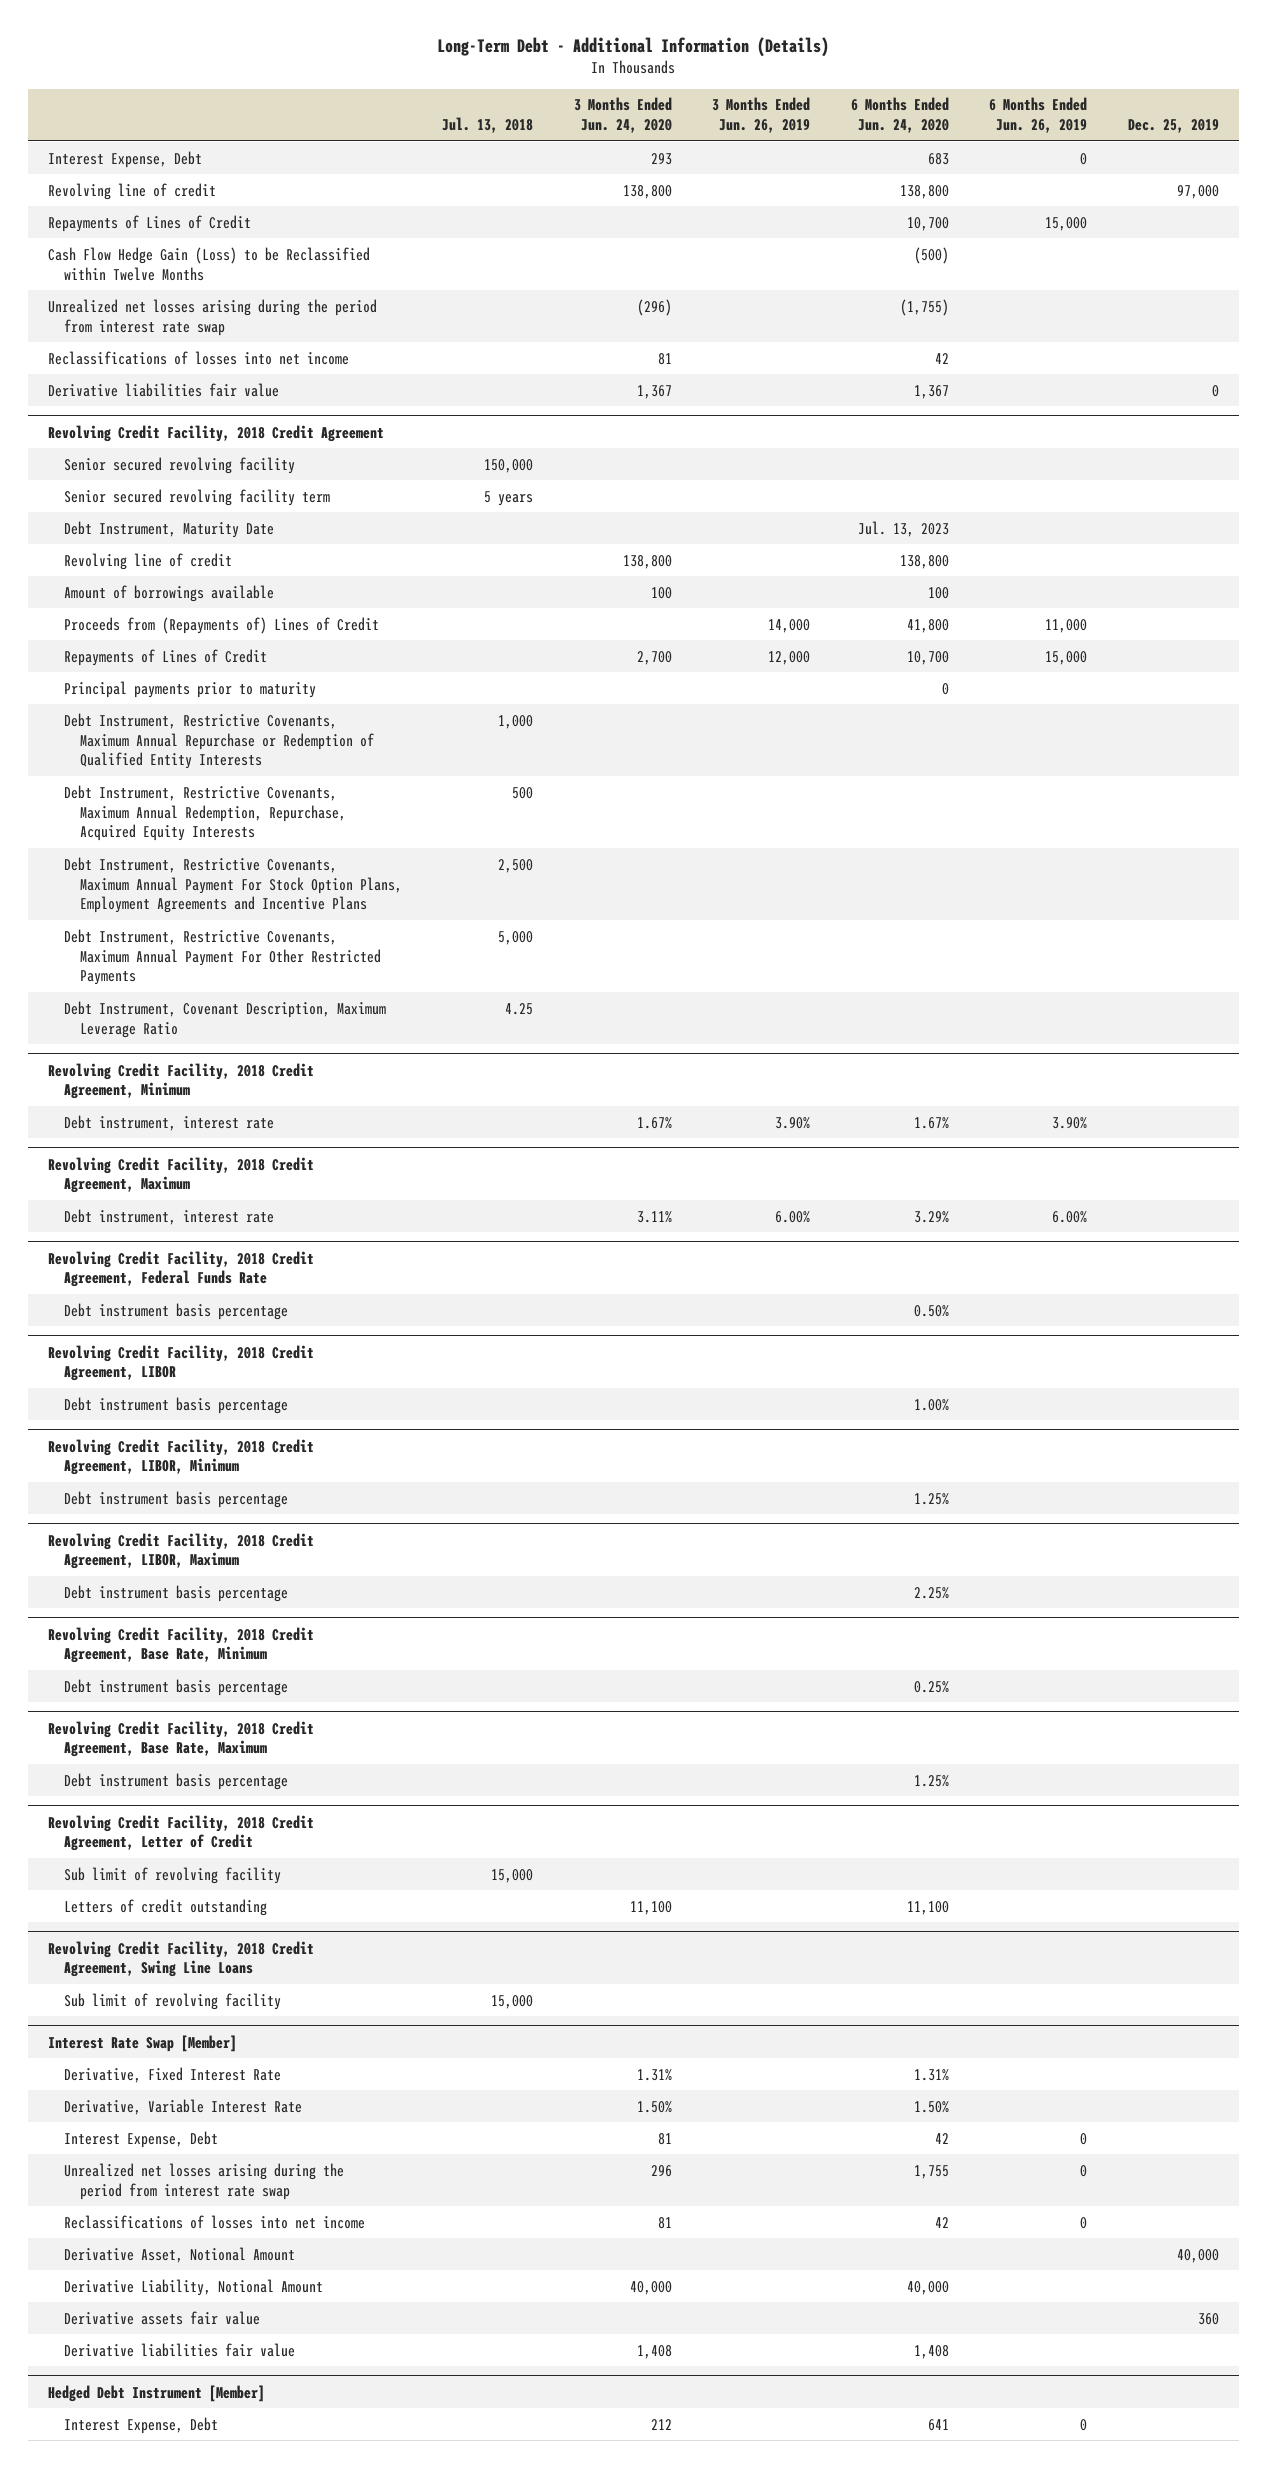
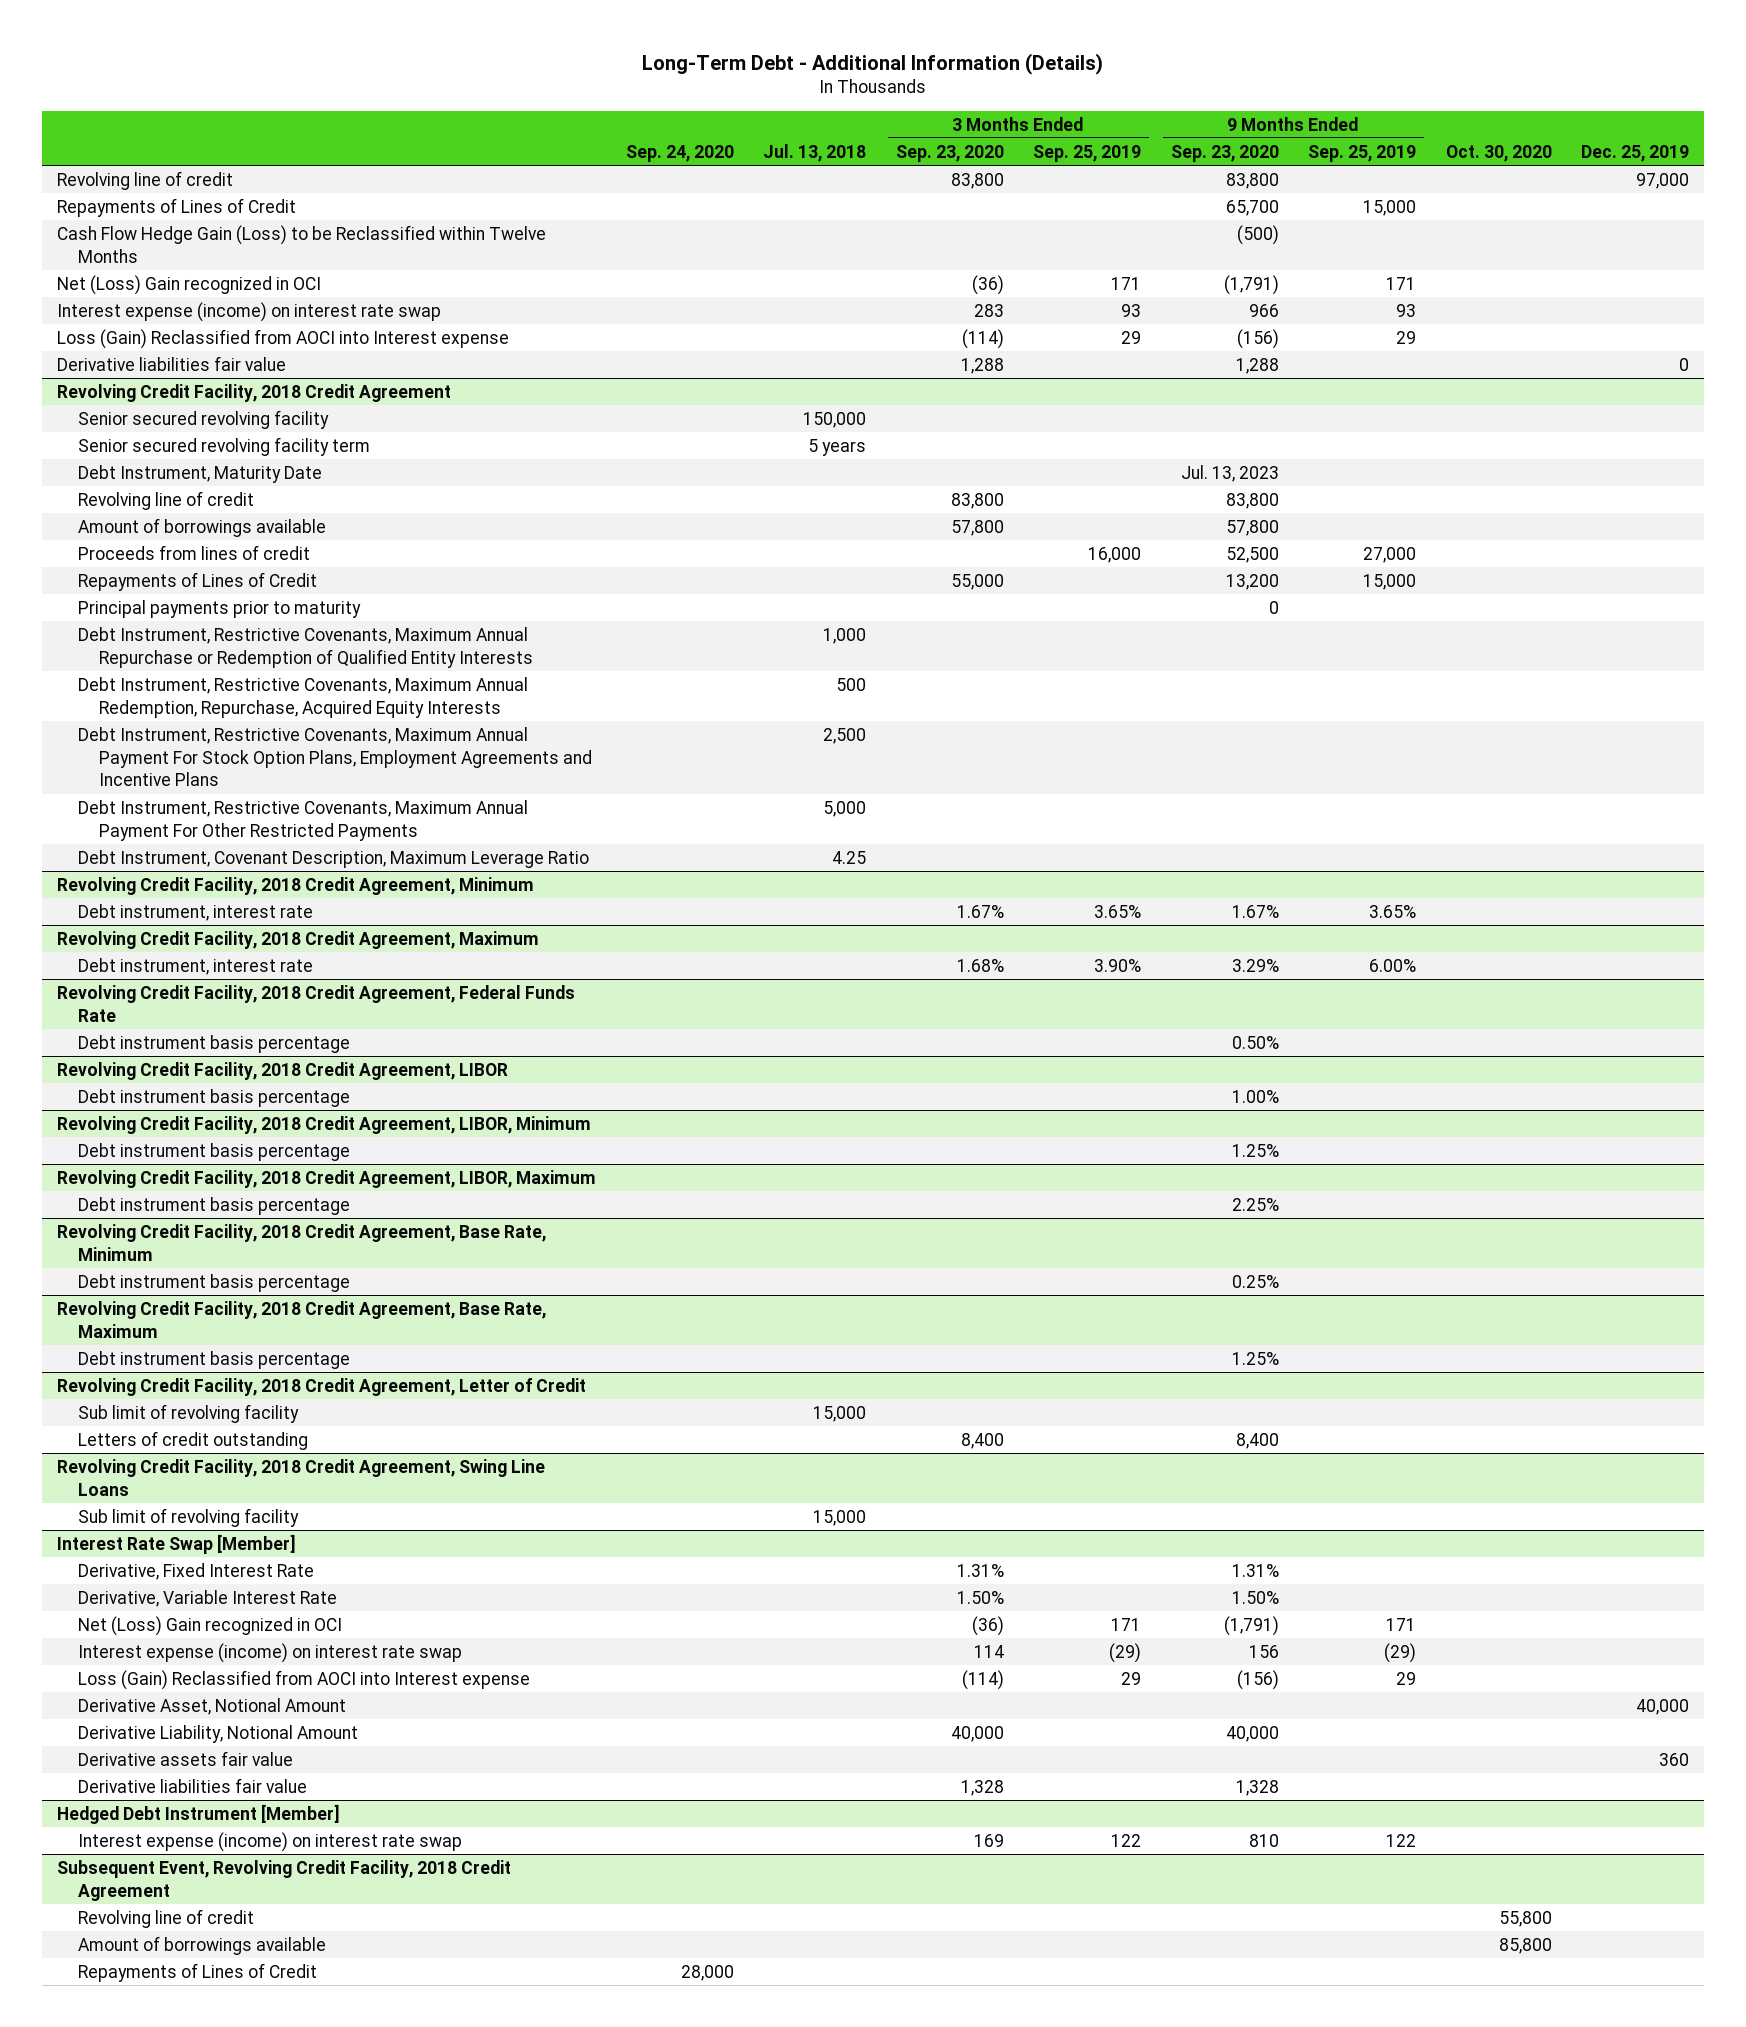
- | Jul. 13, 2018 | 3 Months Ended Jun. 24, 2020 | 3 Months Ended Jun. 26, 2019 | 6 Months Ended Jun. 24, 2020 | 6 Months Ended Jun. 26, 2019 | Dec. 25, 2019
+ | Sep. 24, 2020 | Jul. 13, 2018 | 3 Months Ended Sep. 23, 2020 | 3 Months Ended Sep. 25, 2019 | 9 Months Ended Sep. 23, 2020 | 9 Months Ended Sep. 25, 2019 | Oct. 30, 2020 | Dec. 25, 2019
- Interest Expense, Debt | | 293 | | 683 | 0 |
- Unrealized net losses arising during the period from interest rate swap | | (296) | | (1,755) | |
- Reclassifications of losses into net income | | 81 | | 42 | |
+ Net (Loss) Gain recognized in OCI | | | (36) | 171 | (1,791) | 171 | |
+ Interest expense (income) on interest rate swap | | | 283 | 93 | 966 | 93 | |
+ Loss (Gain) Reclassified from AOCI into Interest expense | | | (114) | 29 | (156) | 29 | |
@ Revolving Credit Facility, 2018 Credit Agreement
- Proceeds from (Repayments of) Lines of Credit | | | 14,000 | 41,800 | 11,000 |
+ Proceeds from lines of credit | | | | 16,000 | 52,500 | 27,000 | |
@ Interest Rate Swap [Member]
- Interest Expense, Debt | | 81 | | 42 | 0 |
- Unrealized net losses arising during the period from interest rate swap | | 296 | | 1,755 | 0 |
- Reclassifications of losses into net income | | 81 | | 42 | 0 |
+ Net (Loss) Gain recognized in OCI | | | (36) | 171 | (1,791) | 171 | |
+ Interest expense (income) on interest rate swap | | | 114 | (29) | 156 | (29) | |
+ Loss (Gain) Reclassified from AOCI into Interest expense | | | (114) | 29 | (156) | 29 | |
@ Hedged Debt Instrument [Member]
- Interest Expense, Debt | | 212 | | 641 | 0 |
+ Interest expense (income) on interest rate swap | | | 169 | 122 | 810 | 122 | |
+ Subsequent Event, Revolving Credit Facility, 2018 Credit Agreement
+ Revolving line of credit | | | | | | | 55,800 |
+ Amount of borrowings available | | | | | | | 85,800 |
+ Repayments of Lines of Credit | 28,000 | | | | | | |

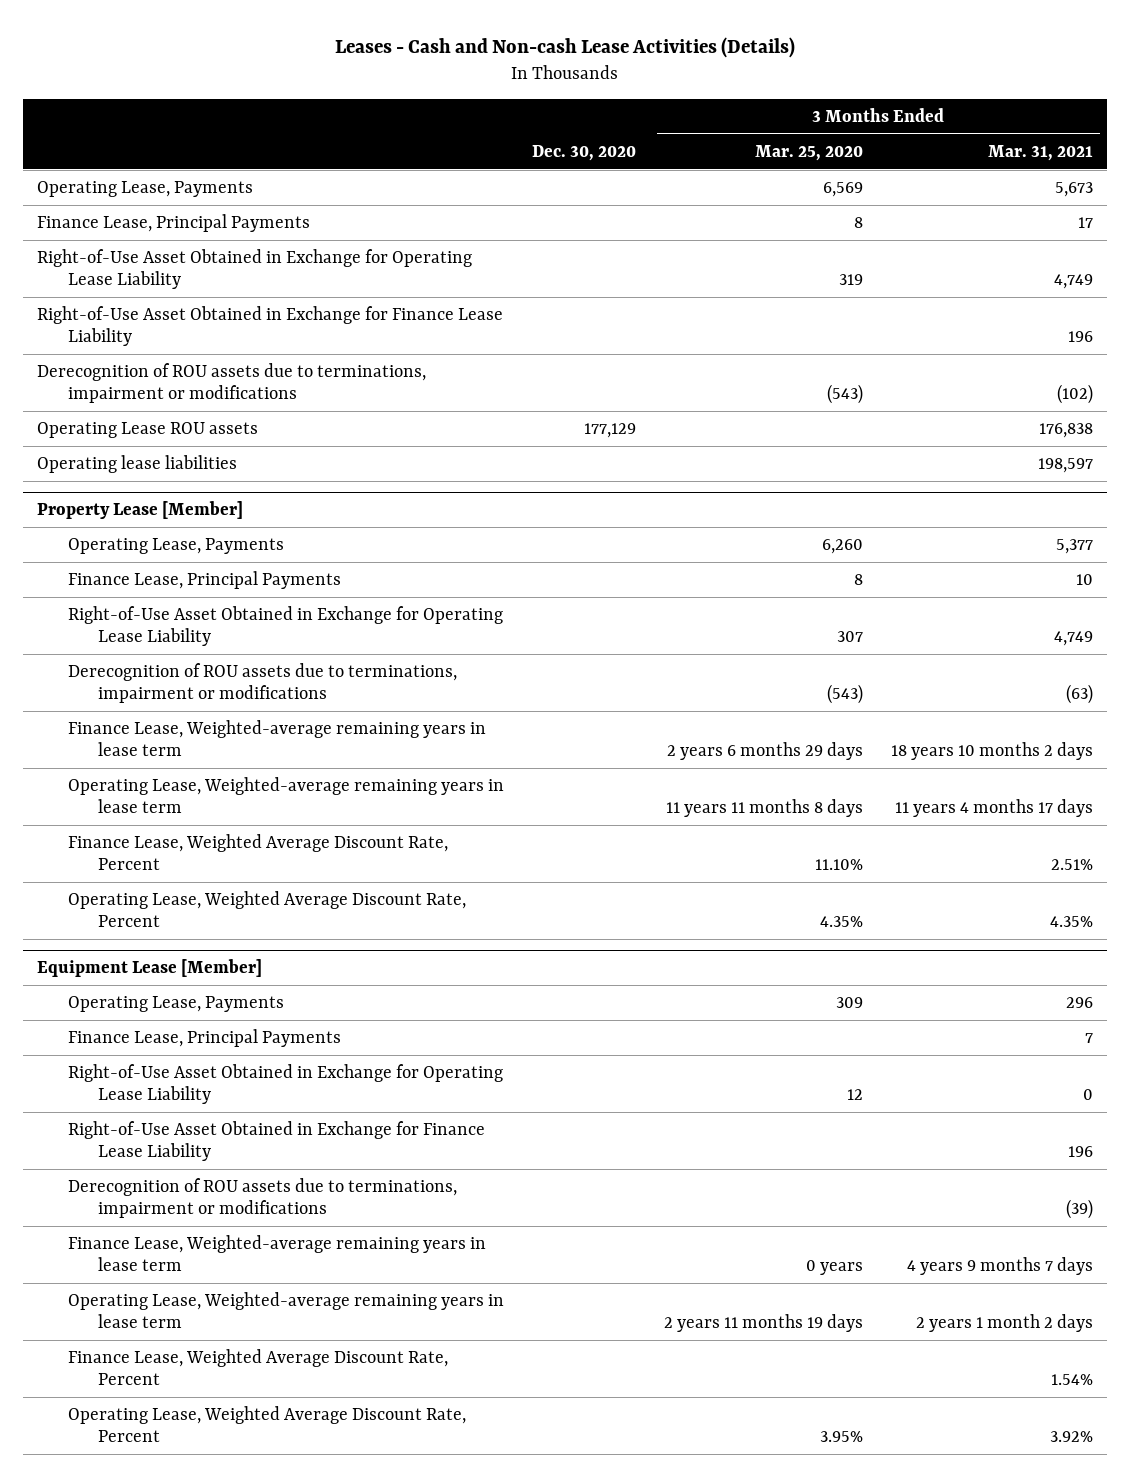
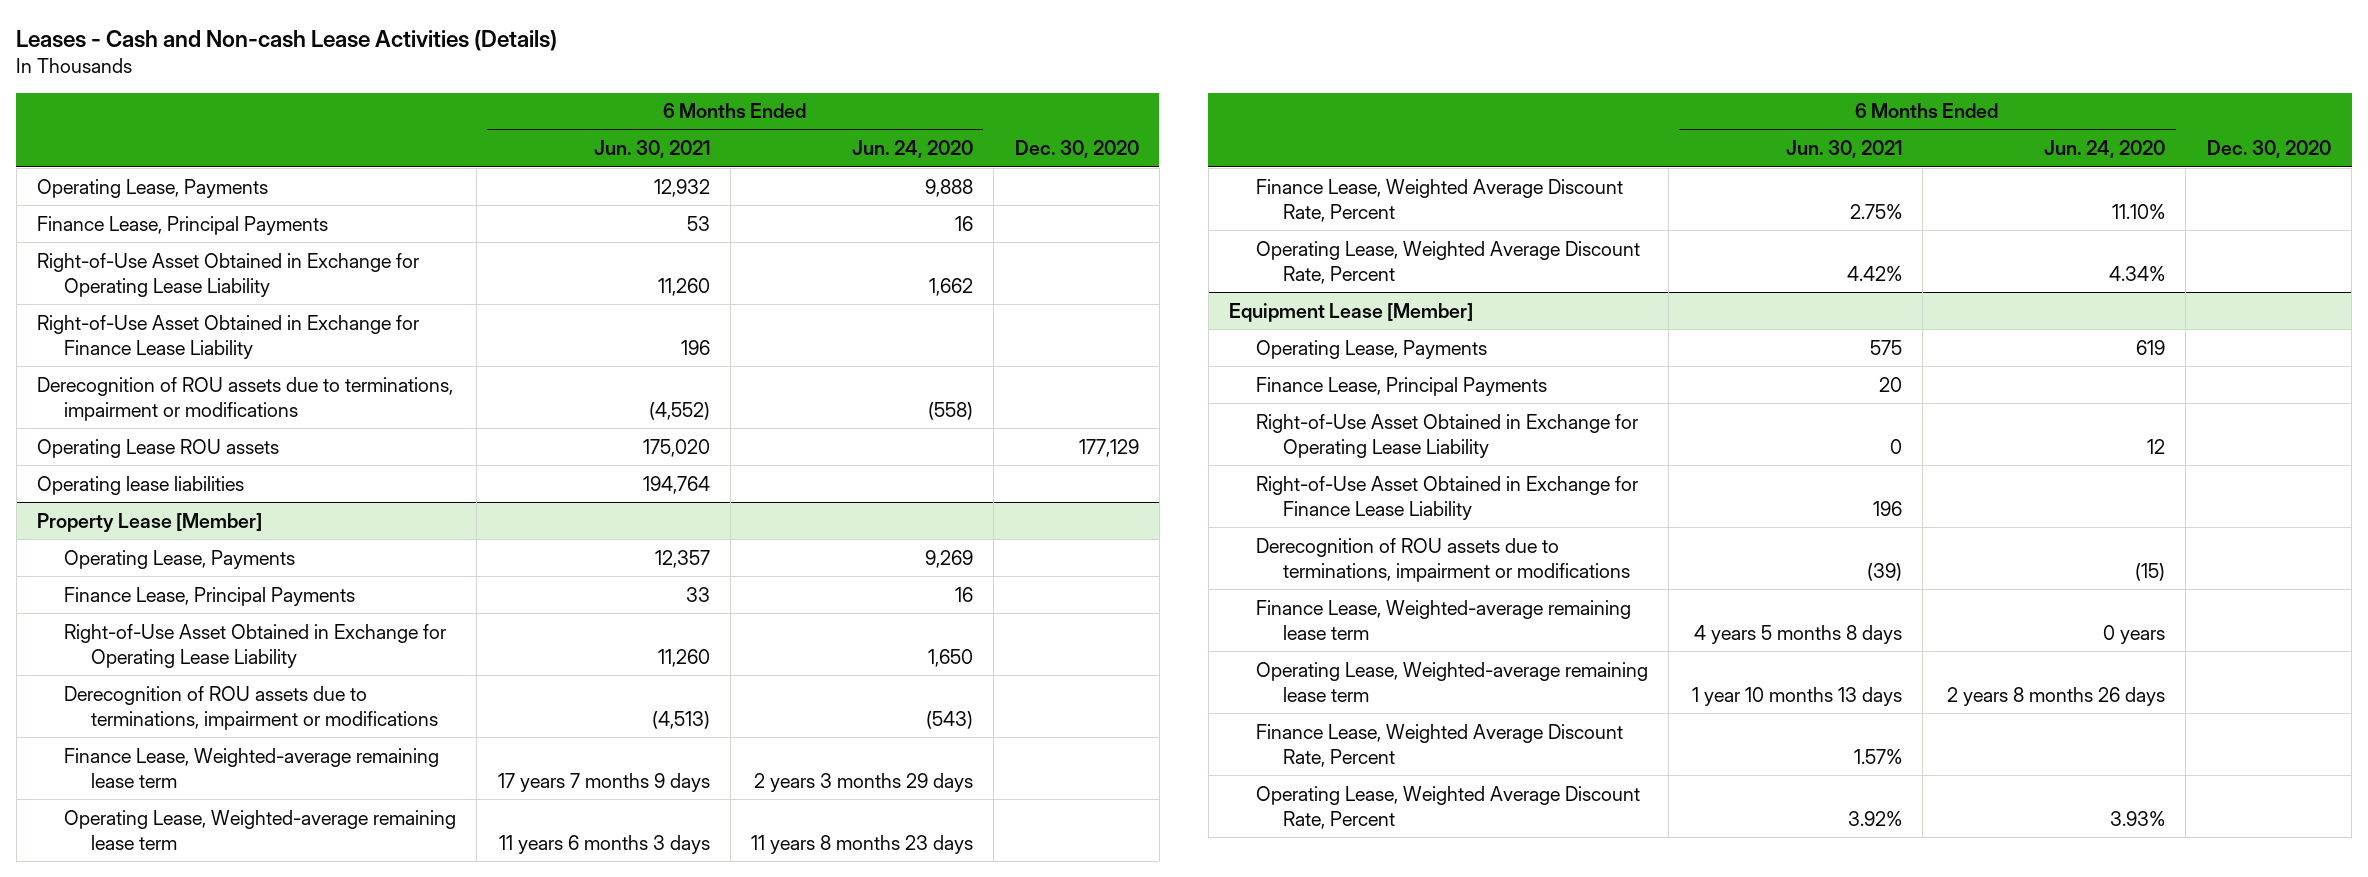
- | Dec. 30, 2020 | 3 Months Ended Mar. 25, 2020 | 3 Months Ended Mar. 31, 2021
+ | 6 Months Ended Jun. 30, 2021 | 6 Months Ended Jun. 24, 2020 | Dec. 30, 2020
@ Property Lease [Member]
- Finance Lease, Weighted-average remaining years in lease term | | 2 years 6 months 29 days | 18 years 10 months 2 days
- Operating Lease, Weighted-average remaining years in lease term | | 11 years 11 months 8 days | 11 years 4 months 17 days
+ Finance Lease, Weighted-average remaining lease term | 17 years 7 months 9 days | 2 years 3 months 29 days |
+ Operating Lease, Weighted-average remaining lease term | 11 years 6 months 3 days | 11 years 8 months 23 days |
@ Equipment Lease [Member]
- Finance Lease, Weighted-average remaining years in lease term | | 0 years | 4 years 9 months 7 days
- Operating Lease, Weighted-average remaining years in lease term | | 2 years 11 months 19 days | 2 years 1 month 2 days
+ Finance Lease, Weighted-average remaining lease term | 4 years 5 months 8 days | 0 years |
+ Operating Lease, Weighted-average remaining lease term | 1 year 10 months 13 days | 2 years 8 months 26 days |

